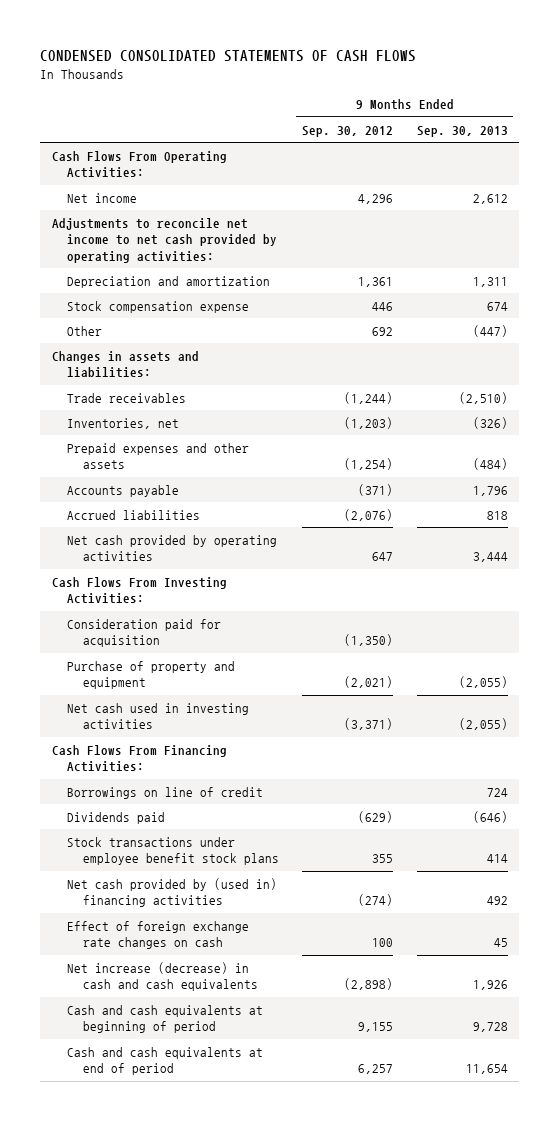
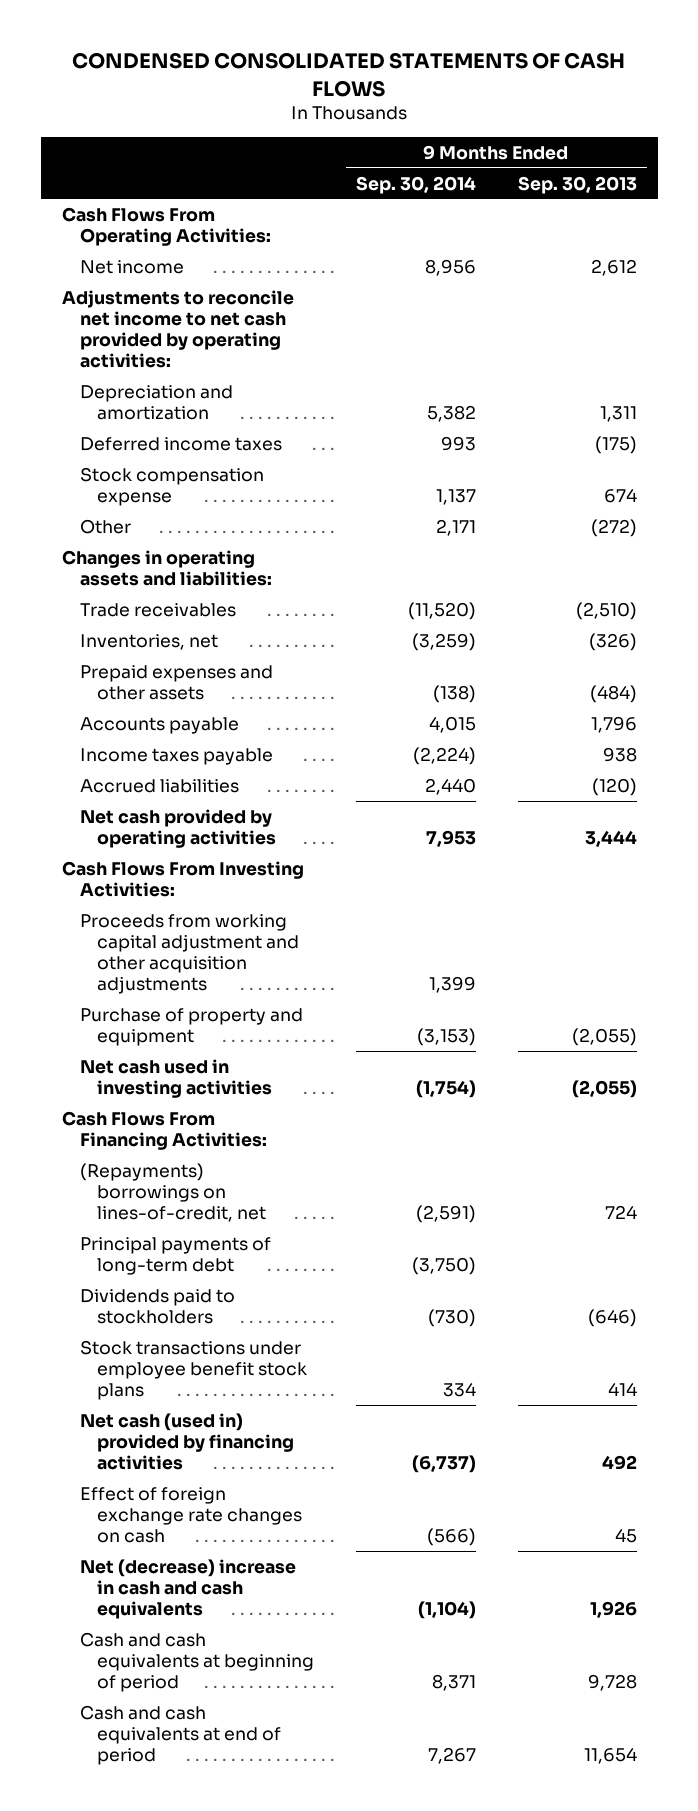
- | 9 Months Ended Sep. 30, 2012 | 9 Months Ended Sep. 30, 2013
+ | 9 Months Ended Sep. 30, 2014 | 9 Months Ended Sep. 30, 2013
+ Deferred income taxes | 993 | (175)
- Other | 692 | (447)
- Changes in assets and liabilities:
+ Other | 2,171 | (272)
+ Changes in operating assets and liabilities:
- Accrued liabilities | (2,076) | 818
+ Income taxes payable | (2,224) | 938
+ Accrued liabilities | 2,440 | (120)
- Consideration paid for acquisition | (1,350) |
+ Proceeds from working capital adjustment and other acquisition adjustments | 1,399 |
- Borrowings on line of credit | | 724
- Dividends paid | (629) | (646)
+ (Repayments) borrowings on lines-of-credit, net | (2,591) | 724
+ Principal payments of long-term debt | (3,750) |
+ Dividends paid to stockholders | (730) | (646)
- Net cash provided by (used in) financing activities | (274) | 492
+ Net cash (used in) provided by financing activities | (6,737) | 492
- Net increase (decrease) in cash and cash equivalents | (2,898) | 1,926
+ Net (decrease) increase in cash and cash equivalents | (1,104) | 1,926

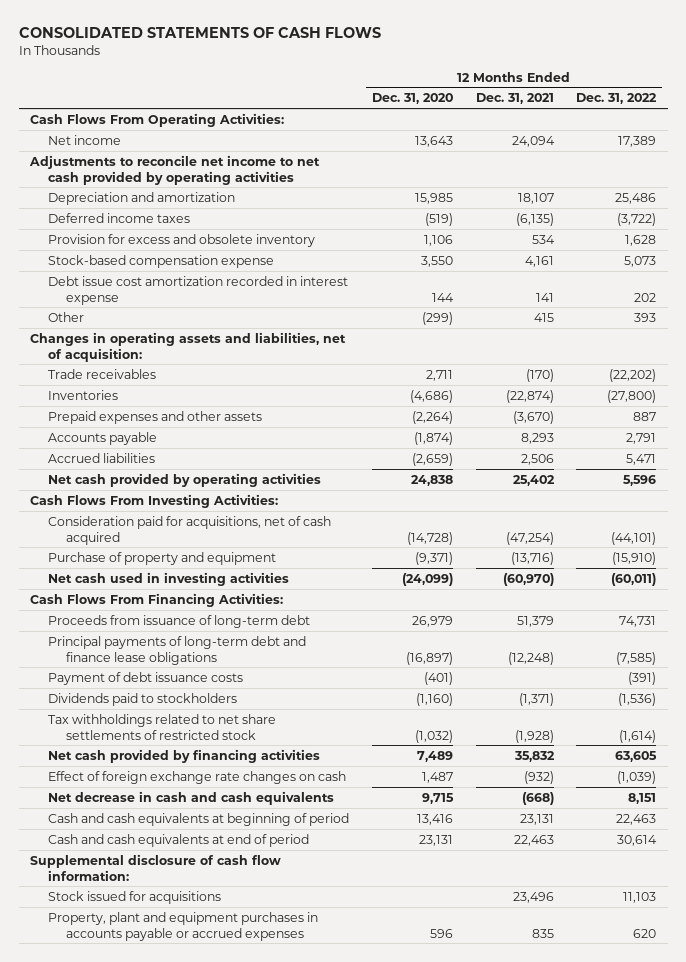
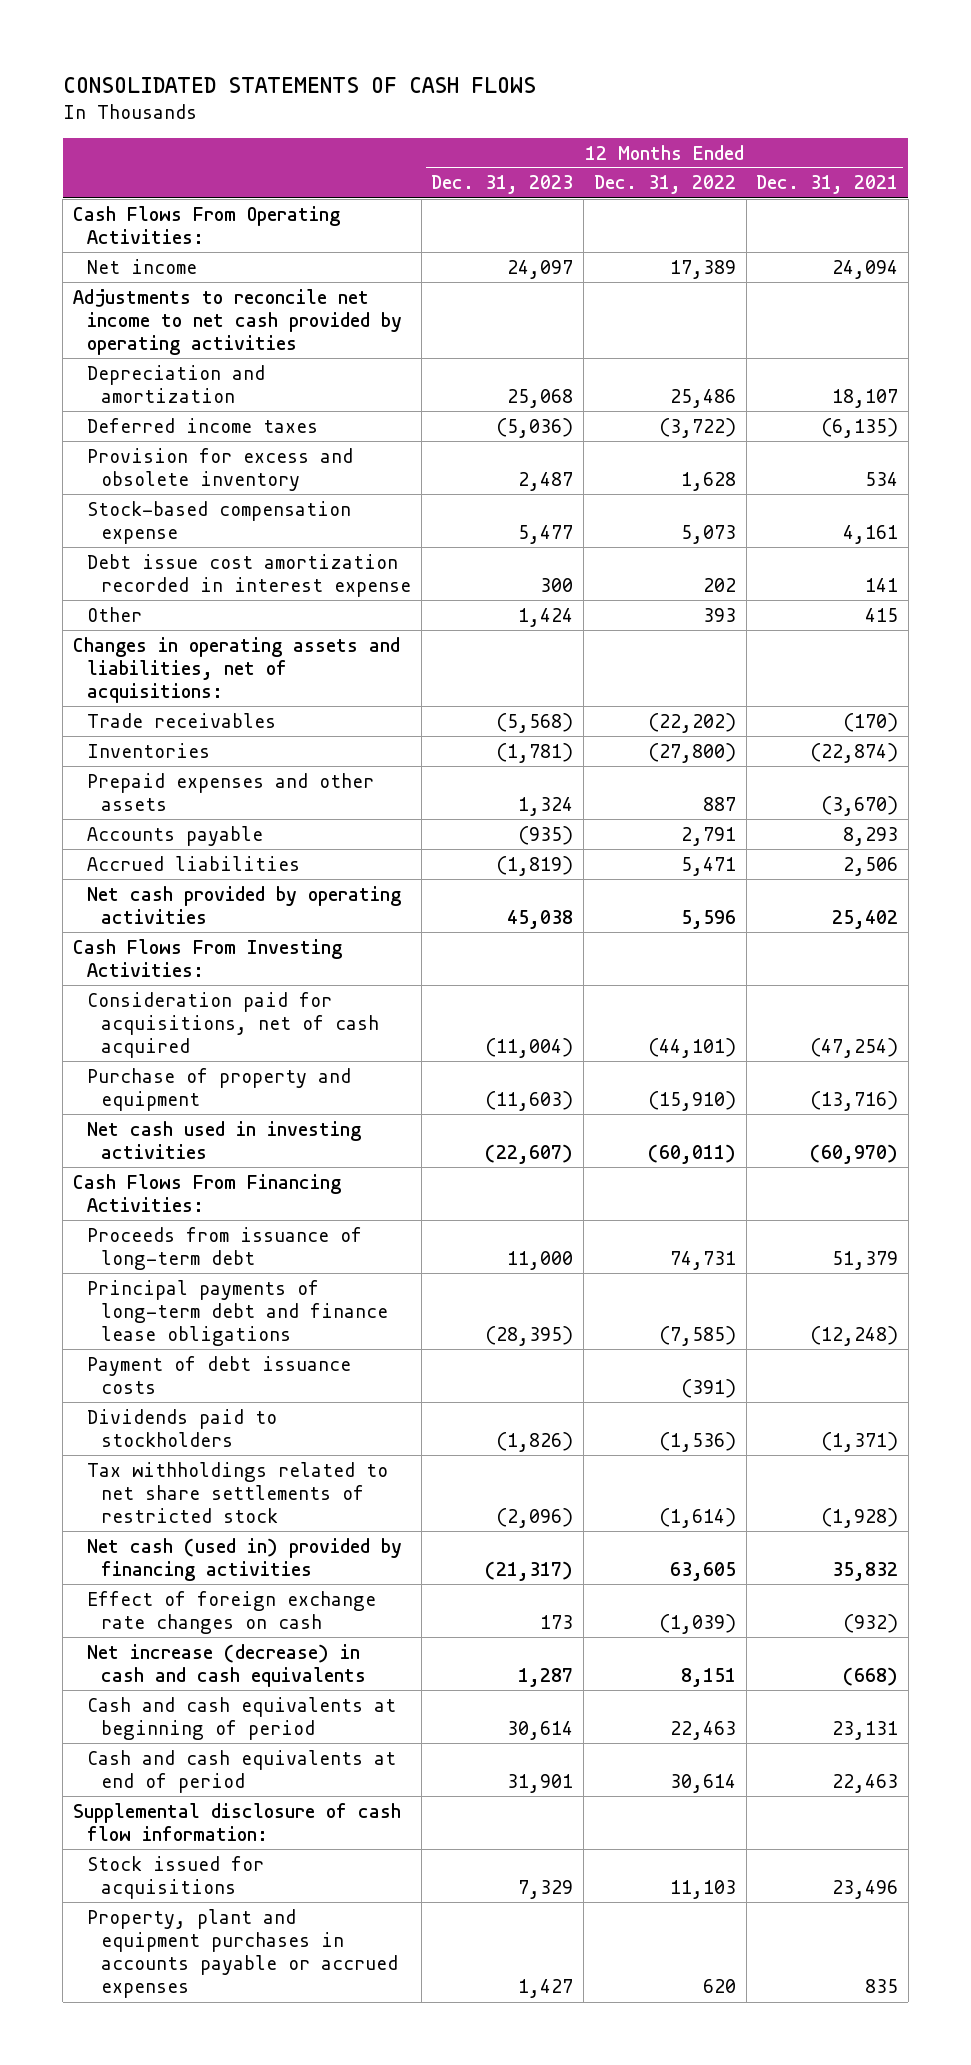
- | 12 Months Ended Dec. 31, 2020 | 12 Months Ended Dec. 31, 2021 | 12 Months Ended Dec. 31, 2022
+ | 12 Months Ended Dec. 31, 2023 | 12 Months Ended Dec. 31, 2022 | 12 Months Ended Dec. 31, 2021
- Changes in operating assets and liabilities, net of acquisition:
+ Changes in operating assets and liabilities, net of acquisitions:
- Net cash provided by financing activities | 7,489 | 35,832 | 63,605
+ Net cash (used in) provided by financing activities | (21,317) | 63,605 | 35,832
- Net decrease in cash and cash equivalents | 9,715 | (668) | 8,151
+ Net increase (decrease) in cash and cash equivalents | 1,287 | 8,151 | (668)

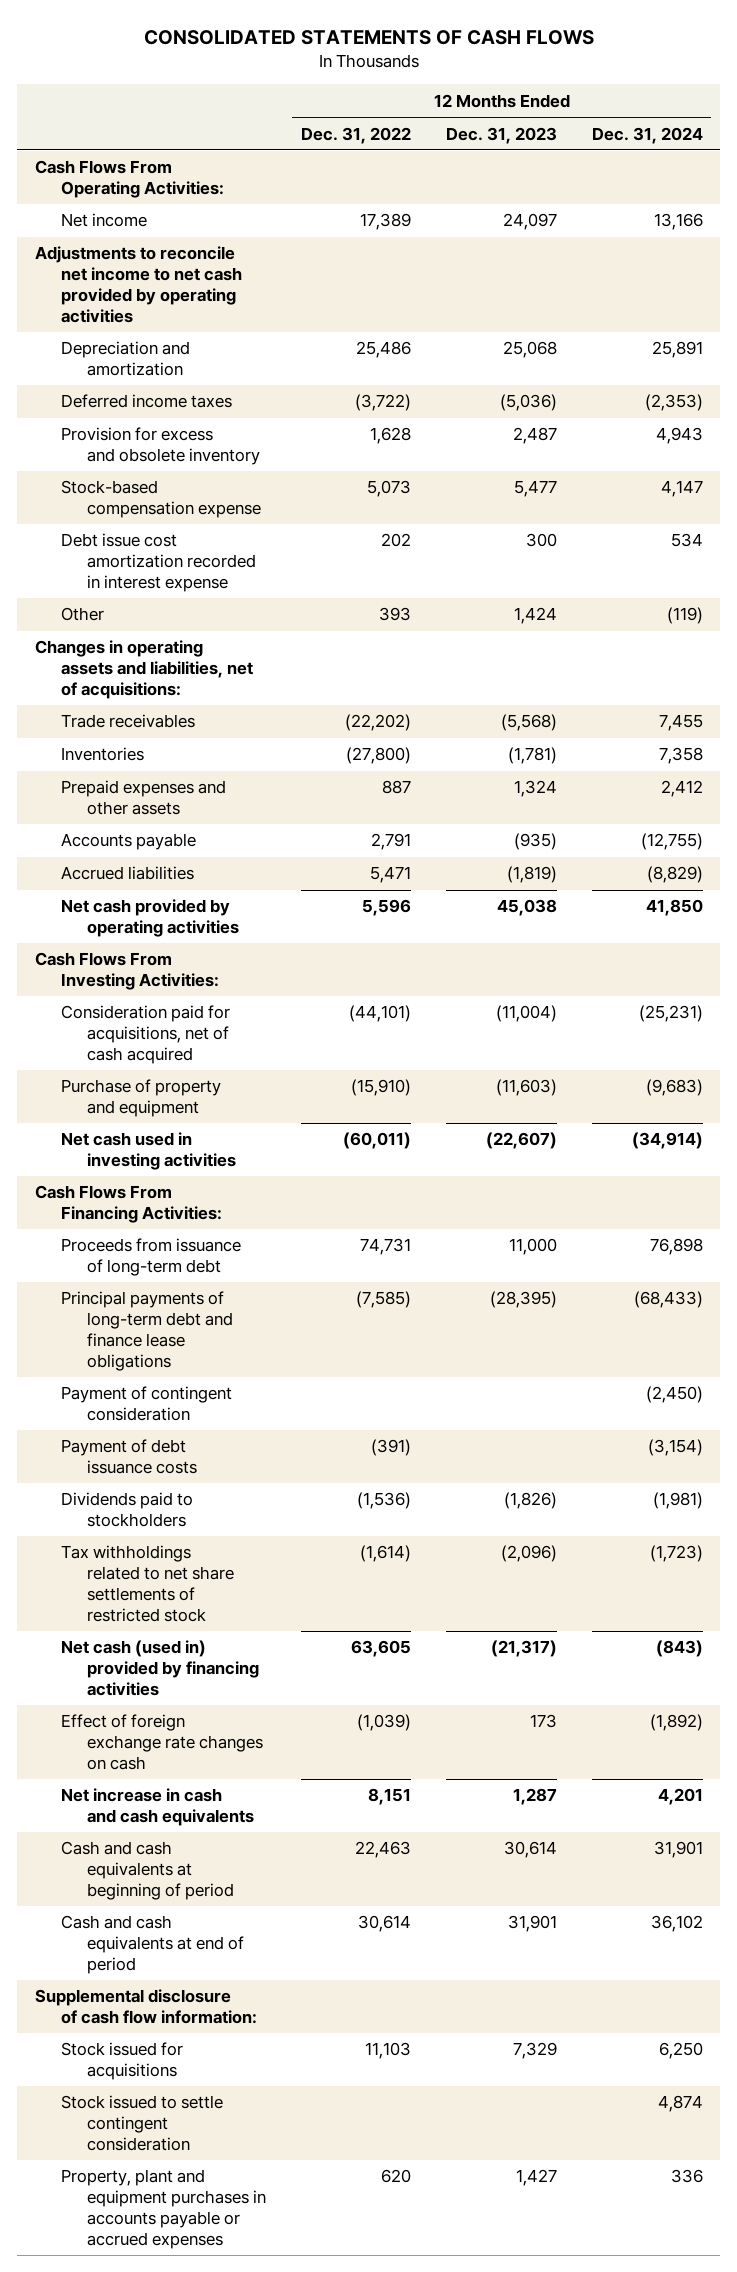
- | 12 Months Ended Dec. 31, 2023 | 12 Months Ended Dec. 31, 2022 | 12 Months Ended Dec. 31, 2021
+ | 12 Months Ended Dec. 31, 2022 | 12 Months Ended Dec. 31, 2023 | 12 Months Ended Dec. 31, 2024
+ Payment of contingent consideration | | | (2,450)
- Net increase (decrease) in cash and cash equivalents | 1,287 | 8,151 | (668)
+ Net increase in cash and cash equivalents | 8,151 | 1,287 | 4,201
+ Stock issued to settle contingent consideration | | | 4,874

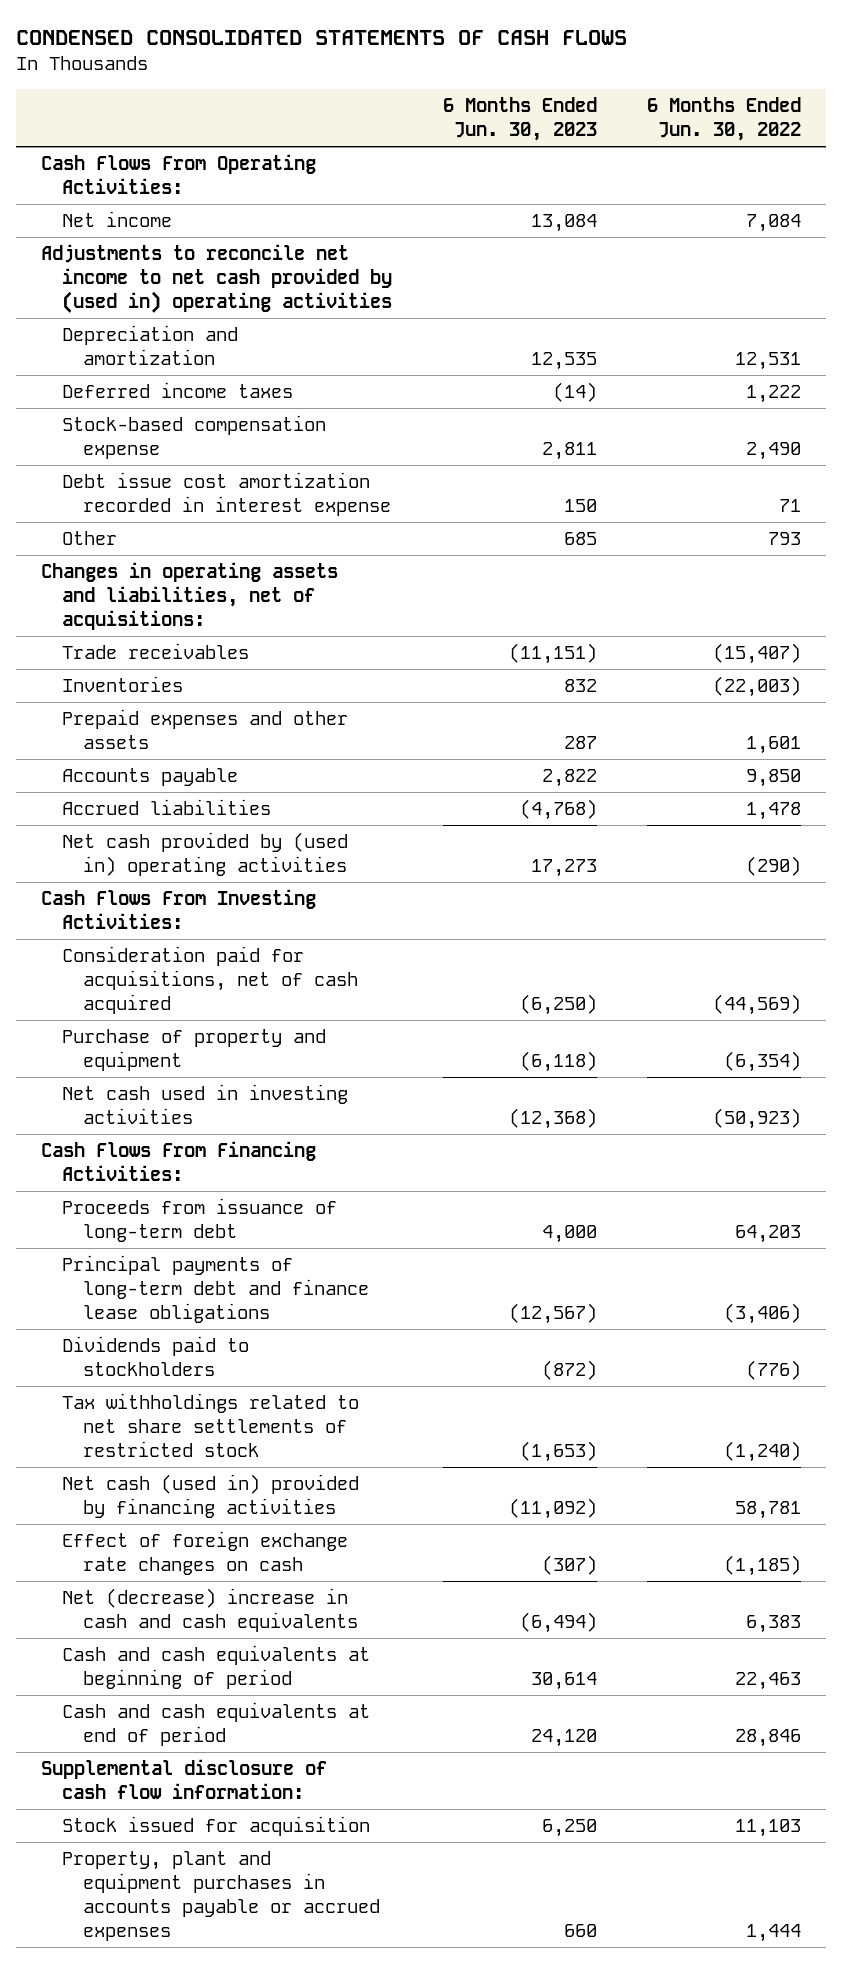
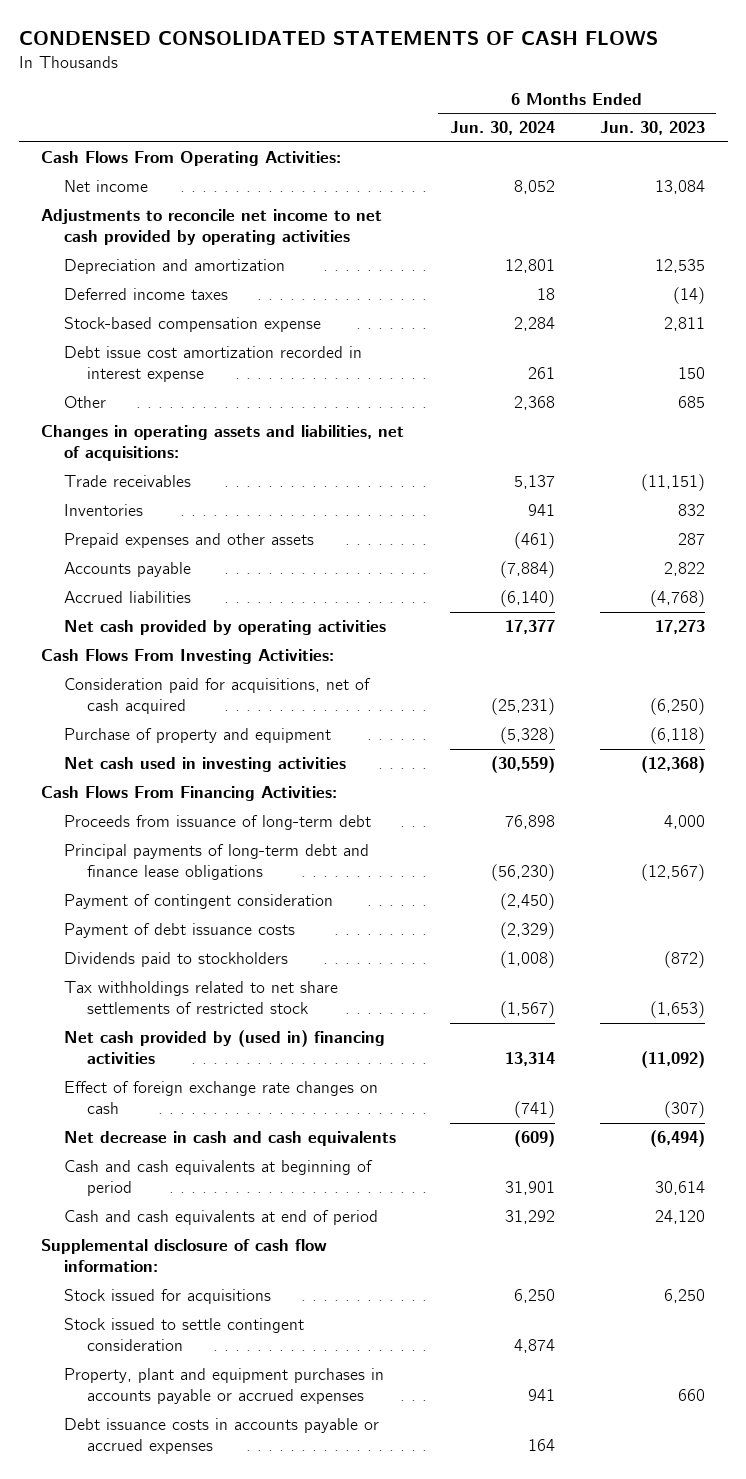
- | 6 Months Ended Jun. 30, 2023 | 6 Months Ended Jun. 30, 2022
+ | 6 Months Ended Jun. 30, 2024 | 6 Months Ended Jun. 30, 2023
- Adjustments to reconcile net income to net cash provided by (used in) operating activities
+ Adjustments to reconcile net income to net cash provided by operating activities
- Net cash provided by (used in) operating activities | 17,273 | (290)
+ Net cash provided by operating activities | 17,377 | 17,273
+ Payment of contingent consideration | (2,450) |
+ Payment of debt issuance costs | (2,329) |
- Net cash (used in) provided by financing activities | (11,092) | 58,781
+ Net cash provided by (used in) financing activities | 13,314 | (11,092)
- Net (decrease) increase in cash and cash equivalents | (6,494) | 6,383
+ Net decrease in cash and cash equivalents | (609) | (6,494)
- Stock issued for acquisition | 6,250 | 11,103
+ Stock issued for acquisitions | 6,250 | 6,250
+ Stock issued to settle contingent consideration | 4,874 |
+ Debt issuance costs in accounts payable or accrued expenses | 164 |

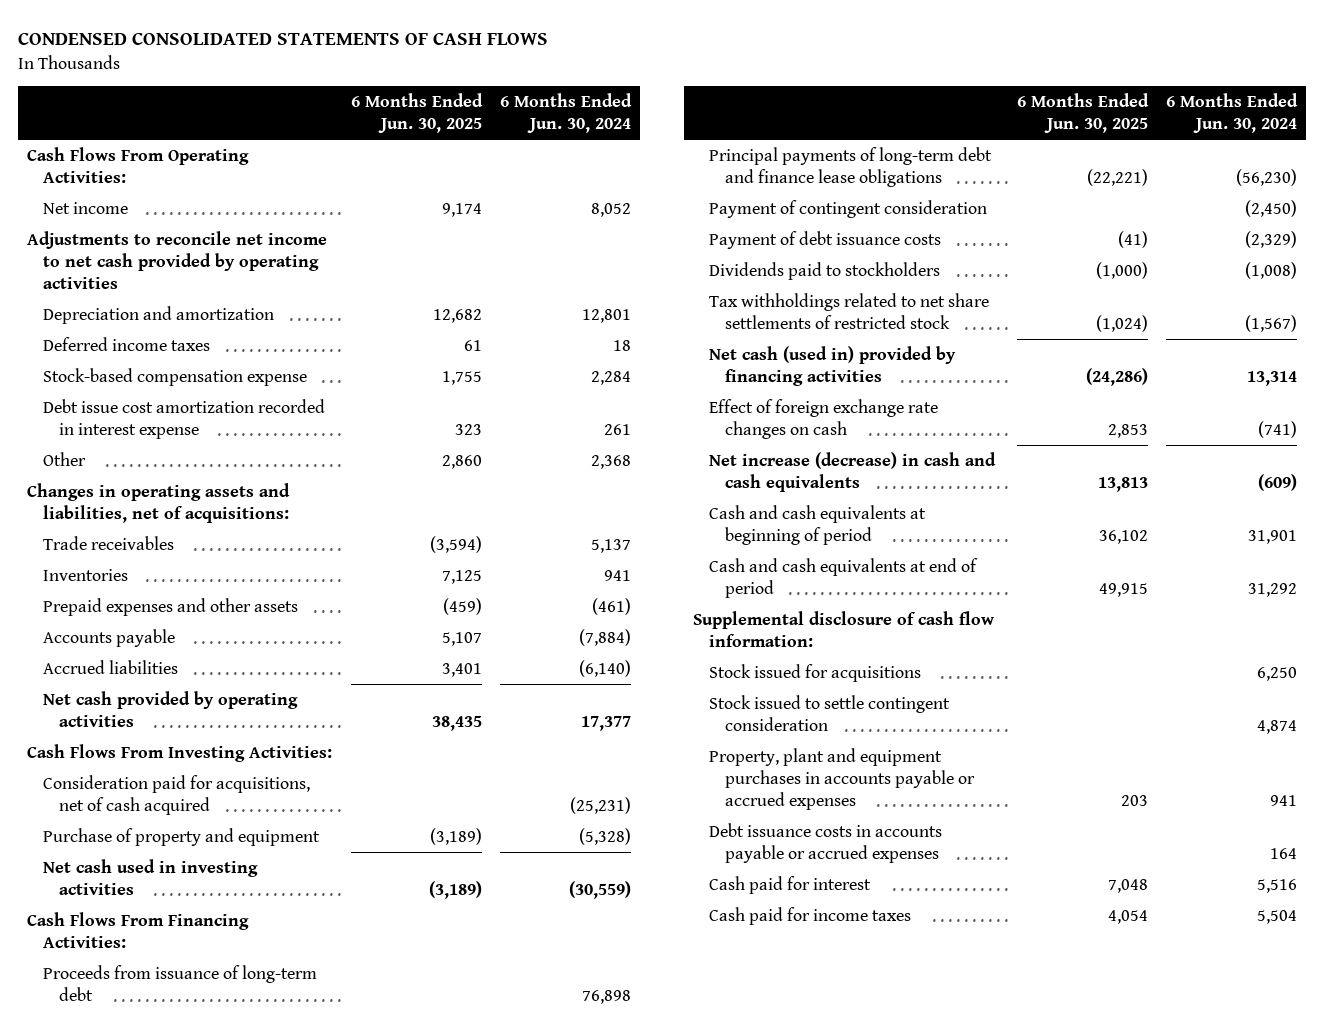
- | 6 Months Ended Jun. 30, 2024 | 6 Months Ended Jun. 30, 2023
+ | 6 Months Ended Jun. 30, 2025 | 6 Months Ended Jun. 30, 2024
- Net cash provided by (used in) financing activities | 13,314 | (11,092)
+ Net cash (used in) provided by financing activities | (24,286) | 13,314
- Net decrease in cash and cash equivalents | (609) | (6,494)
+ Net increase (decrease) in cash and cash equivalents | 13,813 | (609)
+ Cash paid for interest | 7,048 | 5,516
+ Cash paid for income taxes | 4,054 | 5,504

